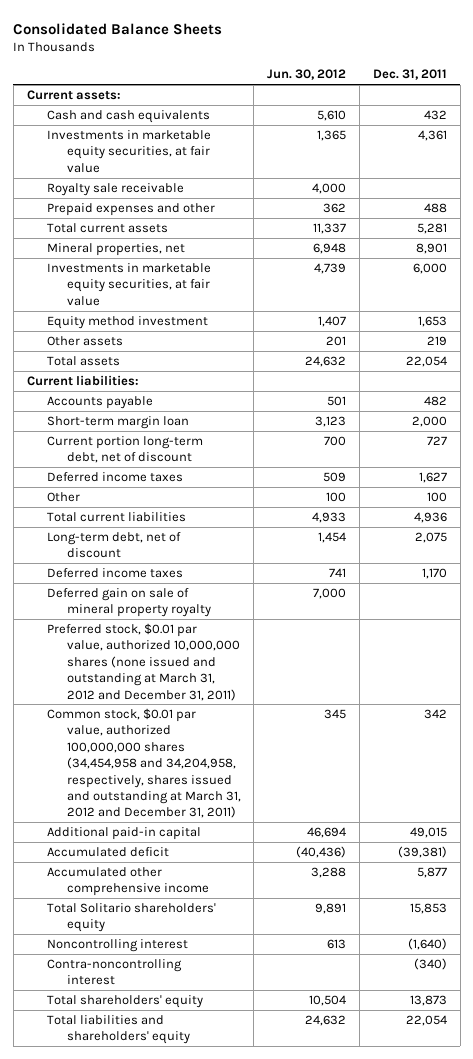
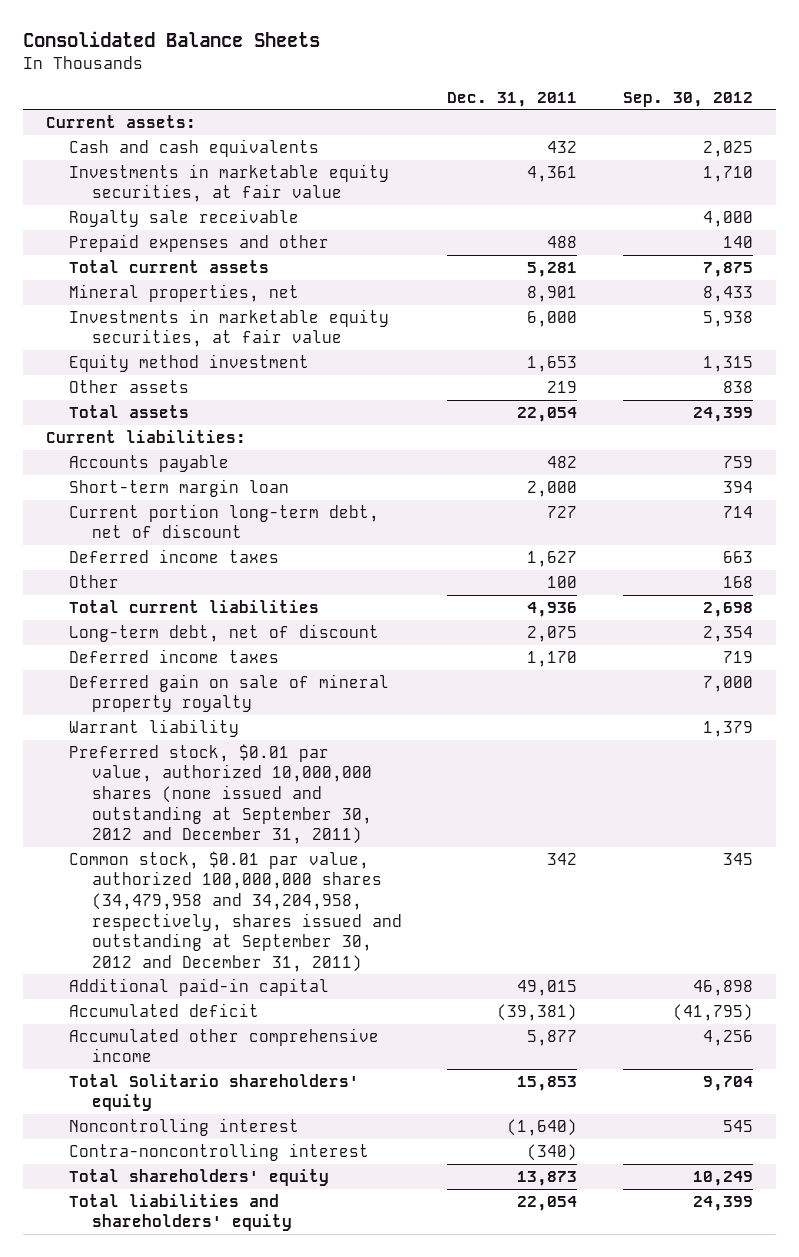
- | Jun. 30, 2012 | Dec. 31, 2011
+ | Dec. 31, 2011 | Sep. 30, 2012
- Preferred stock, $0.01 par value, authorized 10,000,000 shares (none issued and outstanding at March 31, 2012 and December 31, 2011)
- Common stock, $0.01 par value, authorized 100,000,000 shares (34,454,958 and 34,204,958, respectively, shares issued and outstanding at March 31, 2012 and December 31, 2011) | 345 | 342
+ Warrant liability | | 1,379
+ Preferred stock, $0.01 par value, authorized 10,000,000 shares (none issued and outstanding at September 30, 2012 and December 31, 2011)
+ Common stock, $0.01 par value, authorized 100,000,000 shares (34,479,958 and 34,204,958, respectively, shares issued and outstanding at September 30, 2012 and December 31, 2011) | 342 | 345

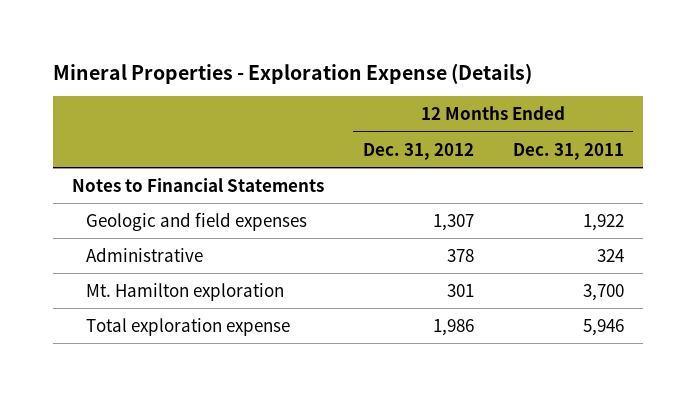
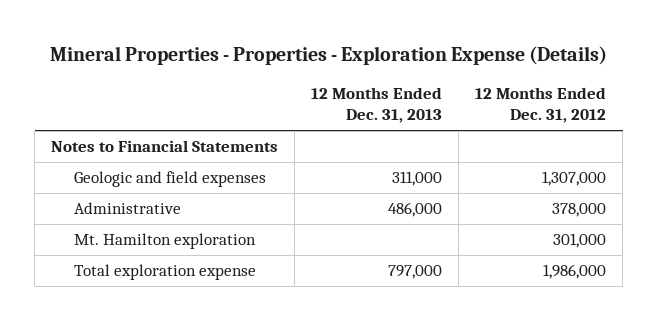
- Mineral Properties - Exploration Expense (Details)
+ Mineral Properties - Properties - Exploration Expense (Details)
- | 12 Months Ended Dec. 31, 2012 | 12 Months Ended Dec. 31, 2011
+ | 12 Months Ended Dec. 31, 2013 | 12 Months Ended Dec. 31, 2012
- Geologic and field expenses | 1,307 | 1,922
- Administrative | 378 | 324
- Mt. Hamilton exploration | 301 | 3,700
- Total exploration expense | 1,986 | 5,946
+ Geologic and field expenses | 311,000 | 1,307,000
+ Administrative | 486,000 | 378,000
+ Mt. Hamilton exploration | | 301,000
+ Total exploration expense | 797,000 | 1,986,000

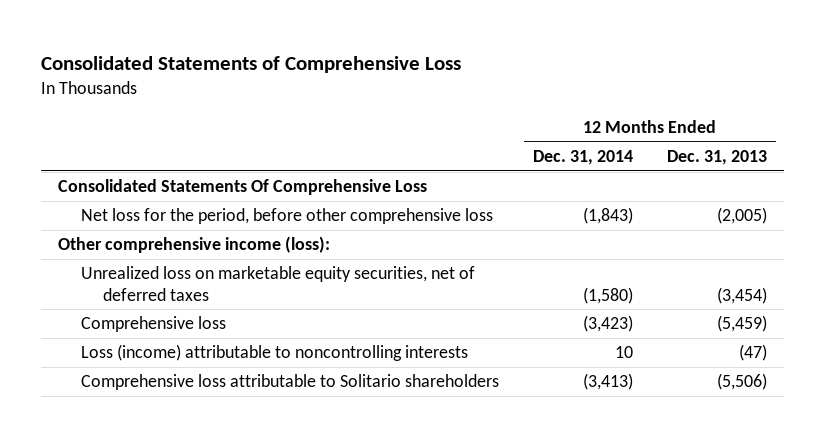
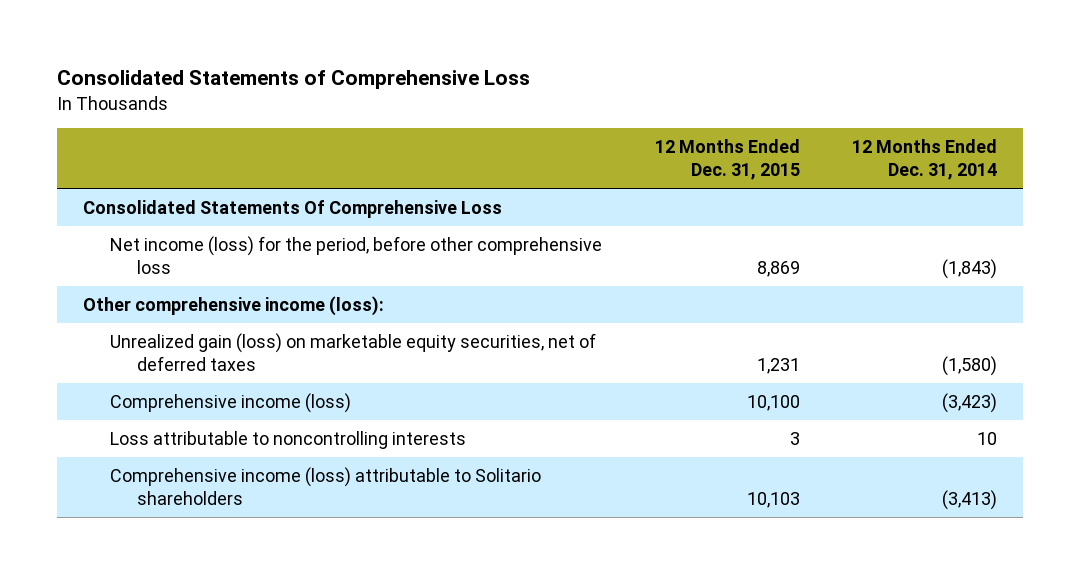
- | 12 Months Ended Dec. 31, 2014 | 12 Months Ended Dec. 31, 2013
+ | 12 Months Ended Dec. 31, 2015 | 12 Months Ended Dec. 31, 2014
- Net loss for the period, before other comprehensive loss | (1,843) | (2,005)
+ Net income (loss) for the period, before other comprehensive loss | 8,869 | (1,843)
- Unrealized loss on marketable equity securities, net of deferred taxes | (1,580) | (3,454)
- Comprehensive loss | (3,423) | (5,459)
- Loss (income) attributable to noncontrolling interests | 10 | (47)
- Comprehensive loss attributable to Solitario shareholders | (3,413) | (5,506)
+ Unrealized gain (loss) on marketable equity securities, net of deferred taxes | 1,231 | (1,580)
+ Comprehensive income (loss) | 10,100 | (3,423)
+ Loss attributable to noncontrolling interests | 3 | 10
+ Comprehensive income (loss) attributable to Solitario shareholders | 10,103 | (3,413)

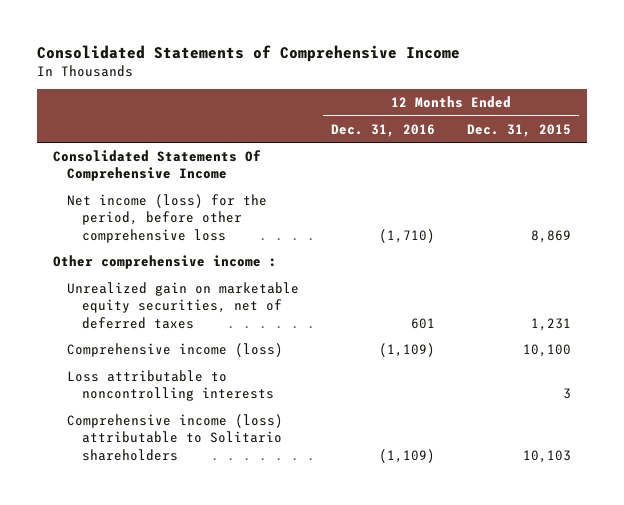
- Consolidated Statements of Comprehensive Loss
+ Consolidated Statements of Comprehensive Income
- | 12 Months Ended Dec. 31, 2015 | 12 Months Ended Dec. 31, 2014
+ | 12 Months Ended Dec. 31, 2016 | 12 Months Ended Dec. 31, 2015
- Consolidated Statements Of Comprehensive Loss
+ Consolidated Statements Of Comprehensive Income
- Other comprehensive income (loss):
- Unrealized gain (loss) on marketable equity securities, net of deferred taxes | 1,231 | (1,580)
+ Other comprehensive income :
+ Unrealized gain on marketable equity securities, net of deferred taxes | 601 | 1,231

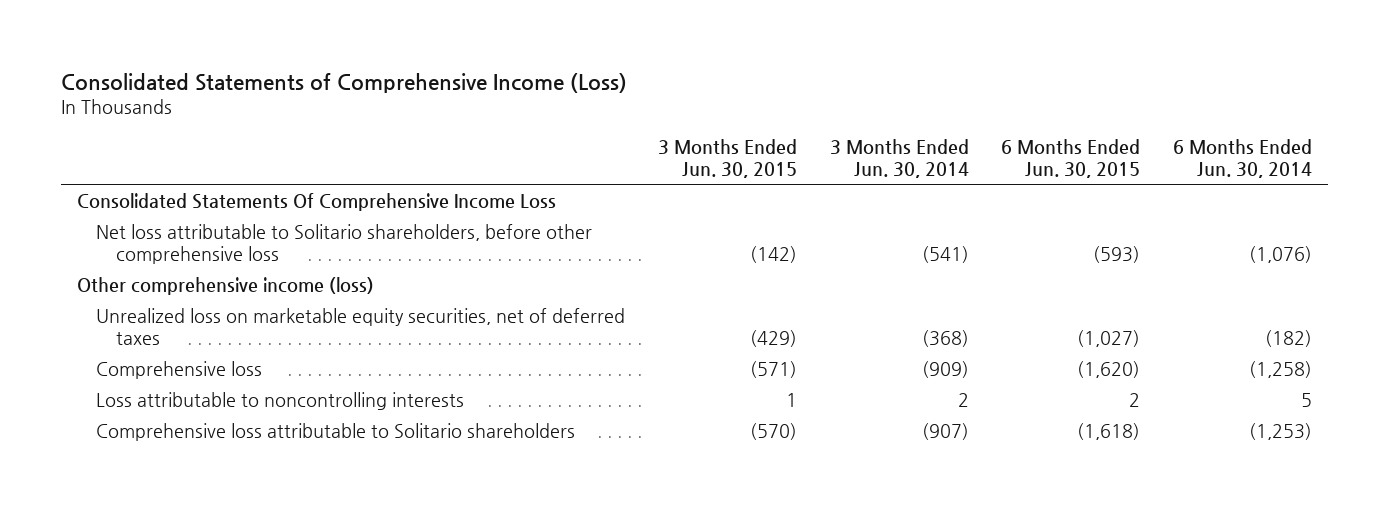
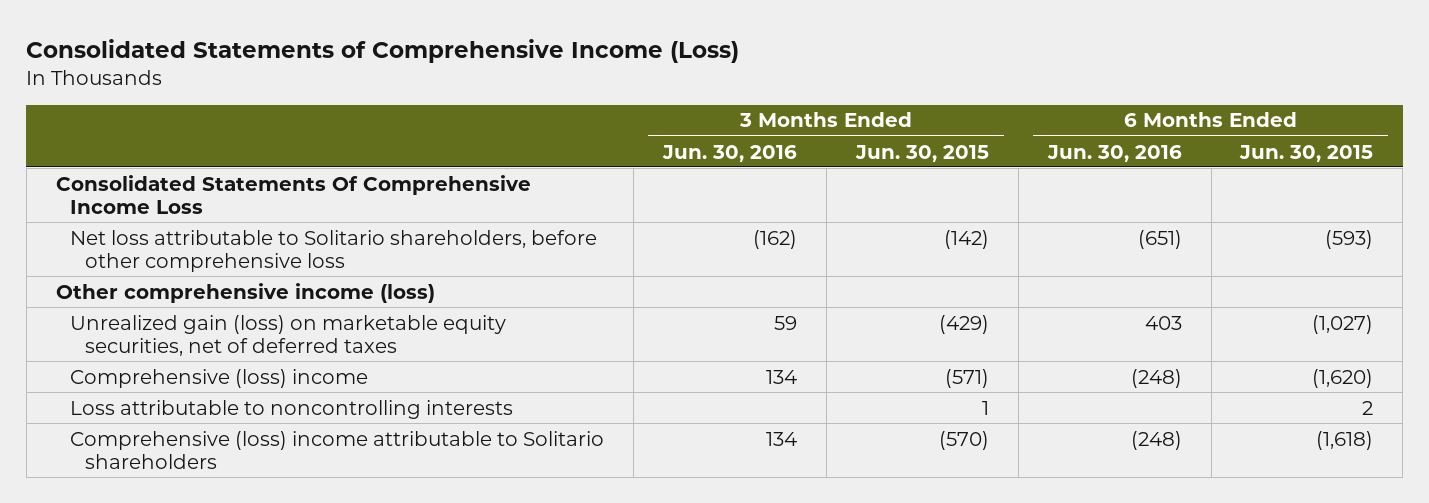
- | 3 Months Ended Jun. 30, 2015 | 3 Months Ended Jun. 30, 2014 | 6 Months Ended Jun. 30, 2015 | 6 Months Ended Jun. 30, 2014
+ | 3 Months Ended Jun. 30, 2016 | 3 Months Ended Jun. 30, 2015 | 6 Months Ended Jun. 30, 2016 | 6 Months Ended Jun. 30, 2015
- Unrealized loss on marketable equity securities, net of deferred taxes | (429) | (368) | (1,027) | (182)
- Comprehensive loss | (571) | (909) | (1,620) | (1,258)
+ Unrealized gain (loss) on marketable equity securities, net of deferred taxes | 59 | (429) | 403 | (1,027)
+ Comprehensive (loss) income | 134 | (571) | (248) | (1,620)
- Comprehensive loss attributable to Solitario shareholders | (570) | (907) | (1,618) | (1,253)
+ Comprehensive (loss) income attributable to Solitario shareholders | 134 | (570) | (248) | (1,618)

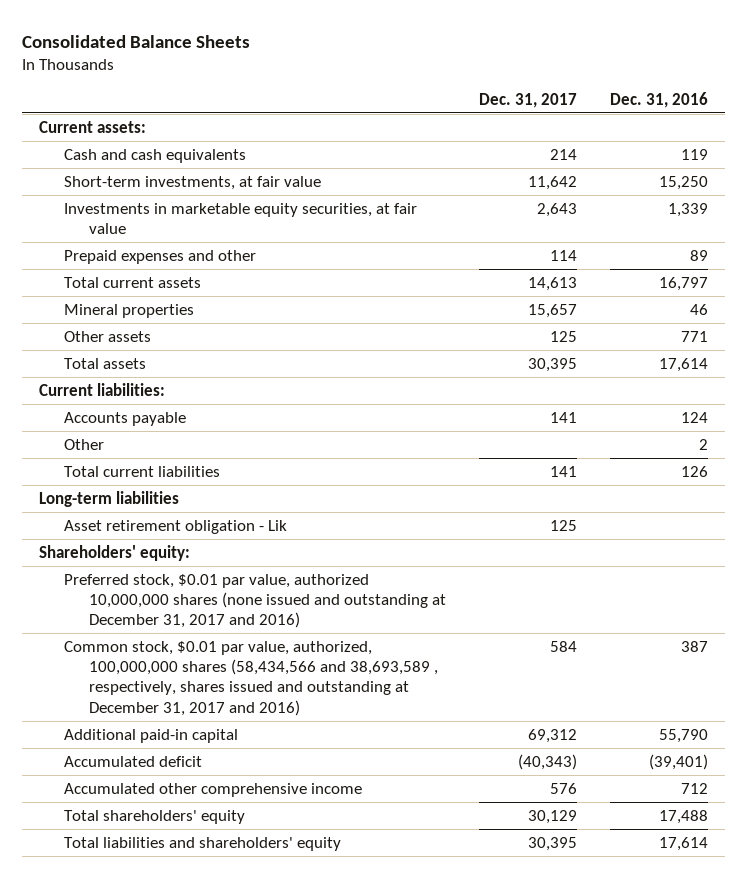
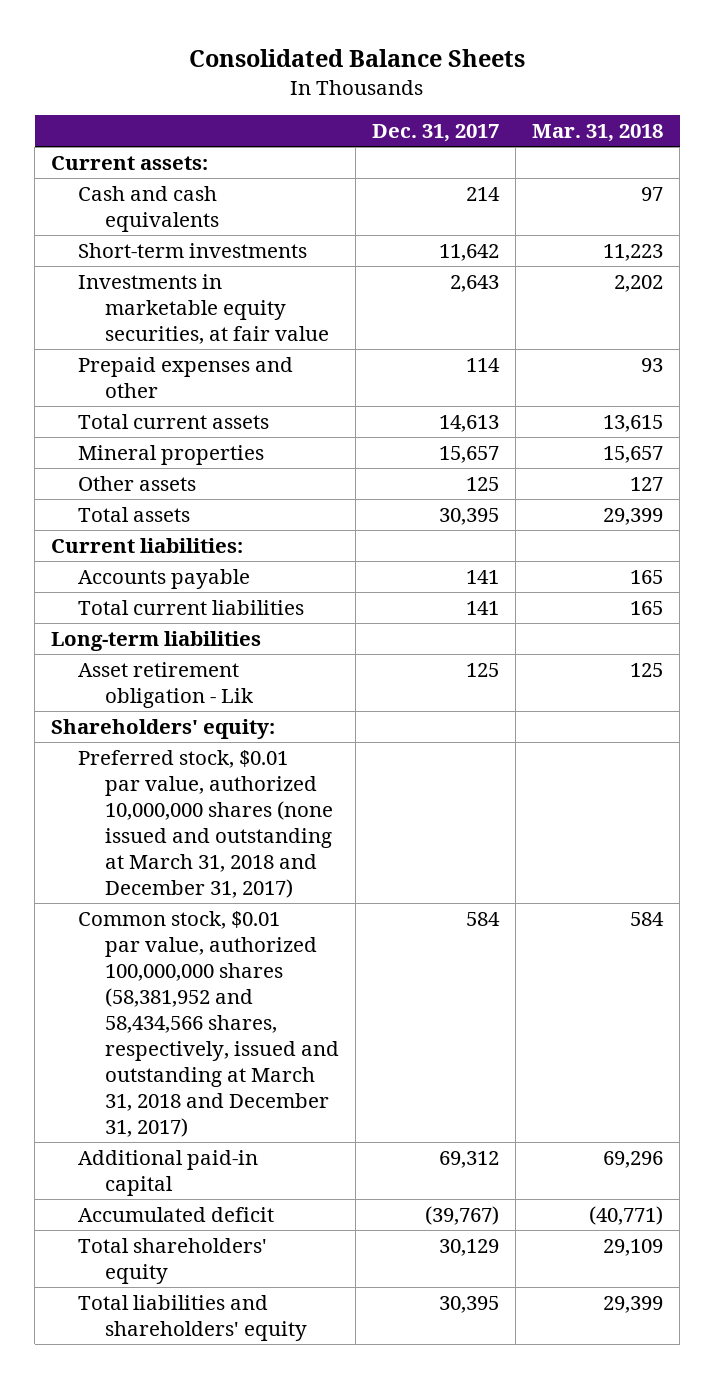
- | Dec. 31, 2017 | Dec. 31, 2016
+ | Dec. 31, 2017 | Mar. 31, 2018
- Short-term investments, at fair value | 11,642 | 15,250
+ Short-term investments | 11,642 | 11,223
- Other | | 2
- Preferred stock, $0.01 par value, authorized 10,000,000 shares (none issued and outstanding at December 31, 2017 and 2016)
- Common stock, $0.01 par value, authorized, 100,000,000 shares (58,434,566 and 38,693,589 , respectively, shares issued and outstanding at December 31, 2017 and 2016) | 584 | 387
+ Preferred stock, $0.01 par value, authorized 10,000,000 shares (none issued and outstanding at March 31, 2018 and December 31, 2017)
+ Common stock, $0.01 par value, authorized 100,000,000 shares (58,381,952 and 58,434,566 shares, respectively, issued and outstanding at March 31, 2018 and December 31, 2017) | 584 | 584
- Accumulated deficit | (40,343) | (39,401)
- Accumulated other comprehensive income | 576 | 712
+ Accumulated deficit | (39,767) | (40,771)

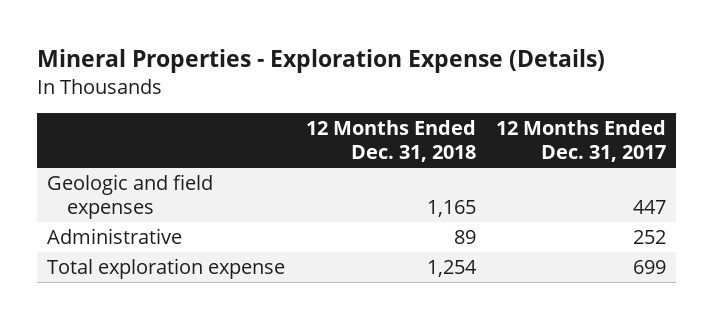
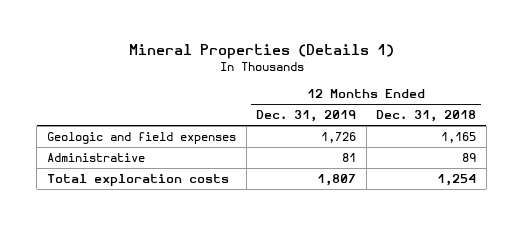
- Mineral Properties - Exploration Expense (Details)
+ Mineral Properties (Details 1)
- | 12 Months Ended Dec. 31, 2018 | 12 Months Ended Dec. 31, 2017
+ | 12 Months Ended Dec. 31, 2019 | 12 Months Ended Dec. 31, 2018
- Total exploration expense | 1,254 | 699
+ Total exploration costs | 1,807 | 1,254

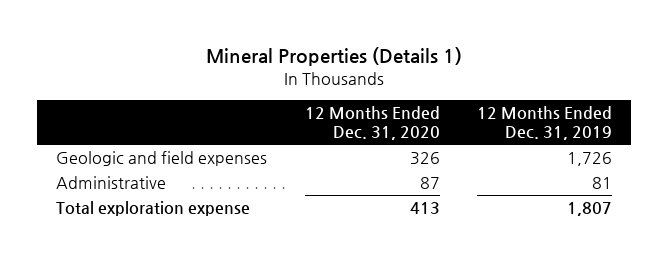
- | 12 Months Ended Dec. 31, 2019 | 12 Months Ended Dec. 31, 2018
+ | 12 Months Ended Dec. 31, 2020 | 12 Months Ended Dec. 31, 2019
- Total exploration costs | 1,807 | 1,254
+ Total exploration expense | 413 | 1,807

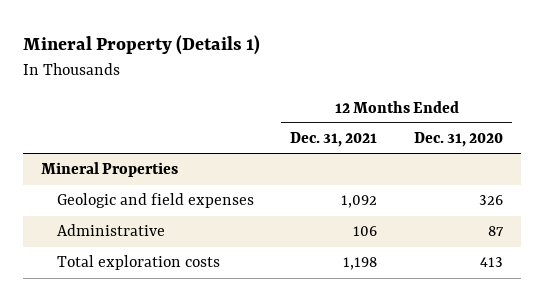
- Mineral Properties (Details 1)
+ Mineral Property (Details 1)
- | 12 Months Ended Dec. 31, 2020 | 12 Months Ended Dec. 31, 2019
+ | 12 Months Ended Dec. 31, 2021 | 12 Months Ended Dec. 31, 2020
+ Mineral Properties
- Total exploration expense | 413 | 1,807
+ Total exploration costs | 1,198 | 413

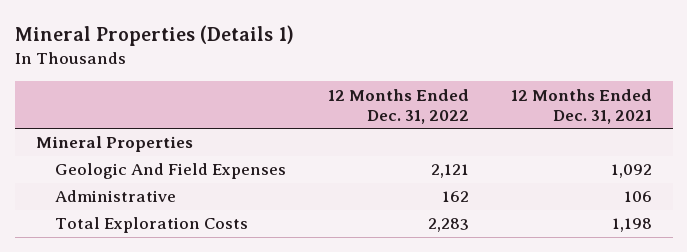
- Mineral Property (Details 1)
+ Mineral Properties (Details 1)
- | 12 Months Ended Dec. 31, 2021 | 12 Months Ended Dec. 31, 2020
+ | 12 Months Ended Dec. 31, 2022 | 12 Months Ended Dec. 31, 2021
- Geologic and field expenses | 1,092 | 326
+ Geologic And Field Expenses | 2,121 | 1,092
- Total exploration costs | 1,198 | 413
+ Total Exploration Costs | 2,283 | 1,198

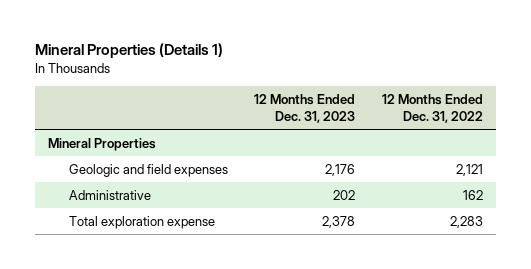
- | 12 Months Ended Dec. 31, 2022 | 12 Months Ended Dec. 31, 2021
+ | 12 Months Ended Dec. 31, 2023 | 12 Months Ended Dec. 31, 2022
- Geologic And Field Expenses | 2,121 | 1,092
+ Geologic and field expenses | 2,176 | 2,121
- Total Exploration Costs | 2,283 | 1,198
+ Total exploration expense | 2,378 | 2,283

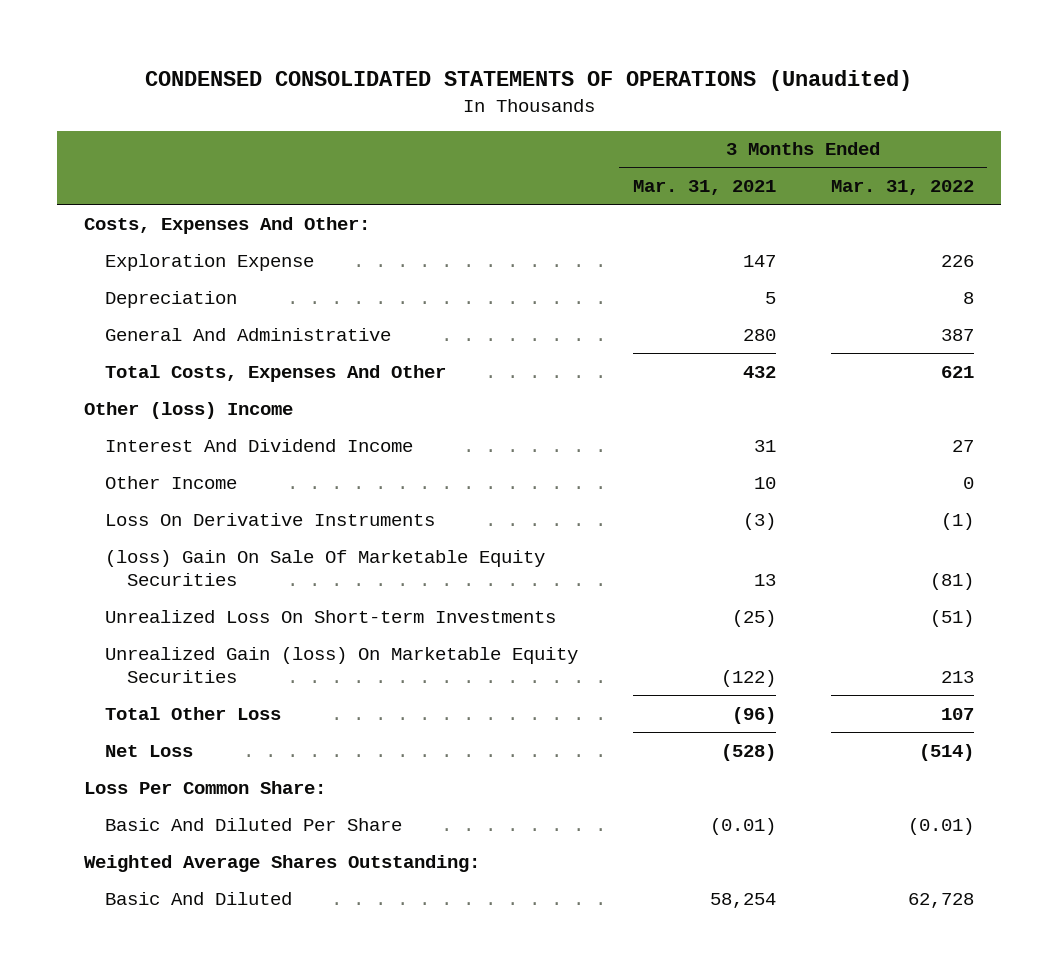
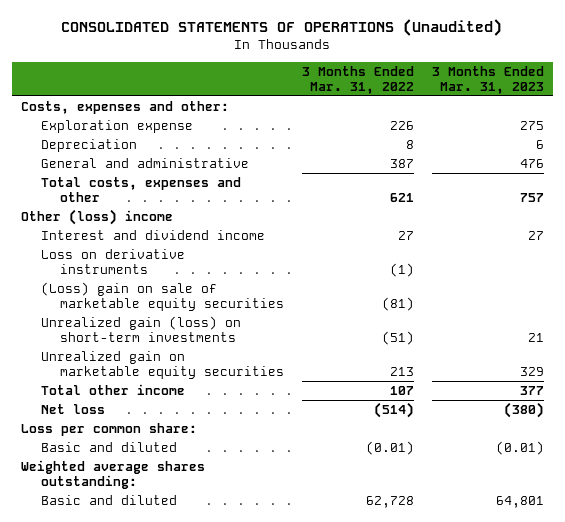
- CONDENSED CONSOLIDATED STATEMENTS OF OPERATIONS (Unaudited)
+ CONSOLIDATED STATEMENTS OF OPERATIONS (Unaudited)
- | 3 Months Ended Mar. 31, 2021 | 3 Months Ended Mar. 31, 2022
+ | 3 Months Ended Mar. 31, 2022 | 3 Months Ended Mar. 31, 2023
- Costs, Expenses And Other:
- Exploration Expense | 147 | 226
+ Costs, expenses and other:
+ Exploration expense | 226 | 275
- General And Administrative | 280 | 387
- Total Costs, Expenses And Other | 432 | 621
- Other (loss) Income
- Interest And Dividend Income | 31 | 27
- Other Income | 10 | 0
- Loss On Derivative Instruments | (3) | (1)
- (loss) Gain On Sale Of Marketable Equity Securities | 13 | (81)
- Unrealized Loss On Short-term Investments | (25) | (51)
- Unrealized Gain (loss) On Marketable Equity Securities | (122) | 213
- Total Other Loss | (96) | 107
- Net Loss | (528) | (514)
- Loss Per Common Share:
- Basic And Diluted Per Share | (0.01) | (0.01)
- Weighted Average Shares Outstanding:
- Basic And Diluted | 58,254 | 62,728
+ General and administrative | 387 | 476
+ Total costs, expenses and other | 621 | 757
+ Other (loss) income
+ Interest and dividend income | 27 | 27
+ Loss on derivative instruments | (1) |
+ (Loss) gain on sale of marketable equity securities | (81) |
+ Unrealized gain (loss) on short-term investments | (51) | 21
+ Unrealized gain on marketable equity securities | 213 | 329
+ Total other income | 107 | 377
+ Net loss | (514) | (380)
+ Loss per common share:
+ Basic and diluted | (0.01) | (0.01)
+ Weighted average shares outstanding:
+ Basic and diluted | 62,728 | 64,801

